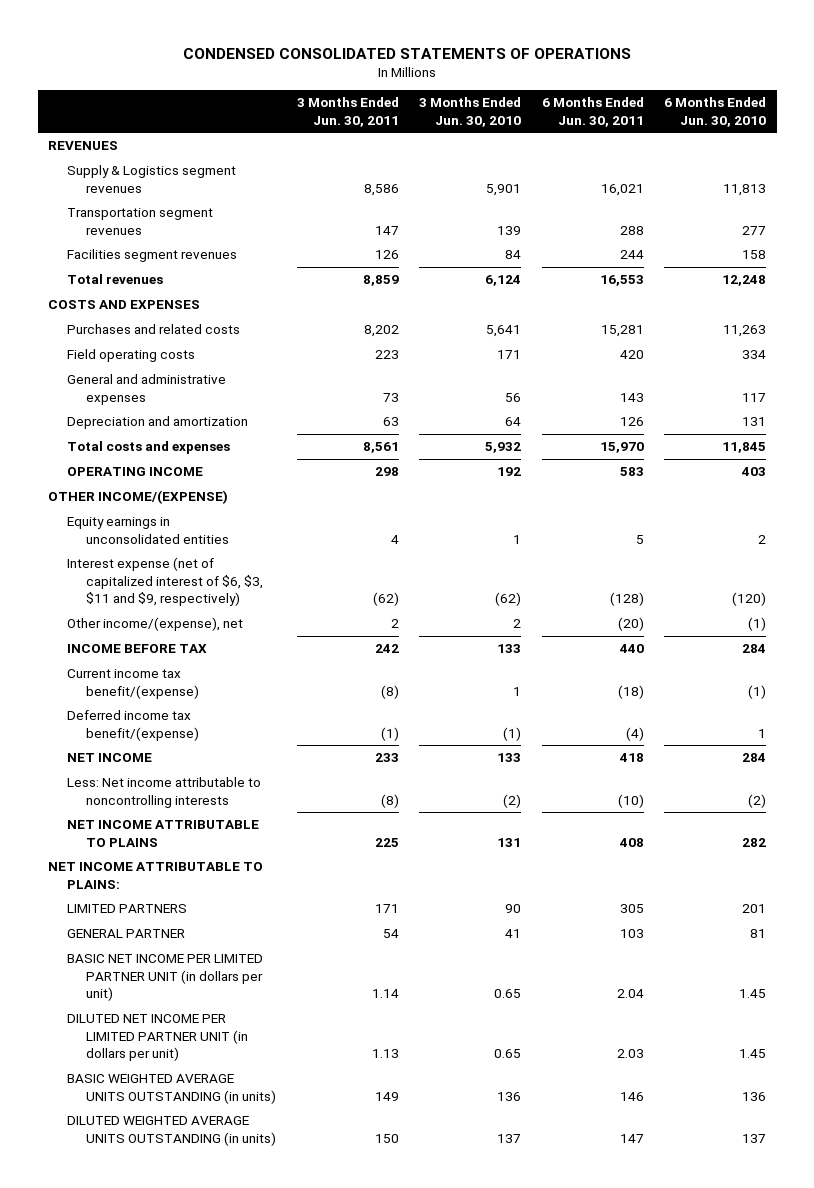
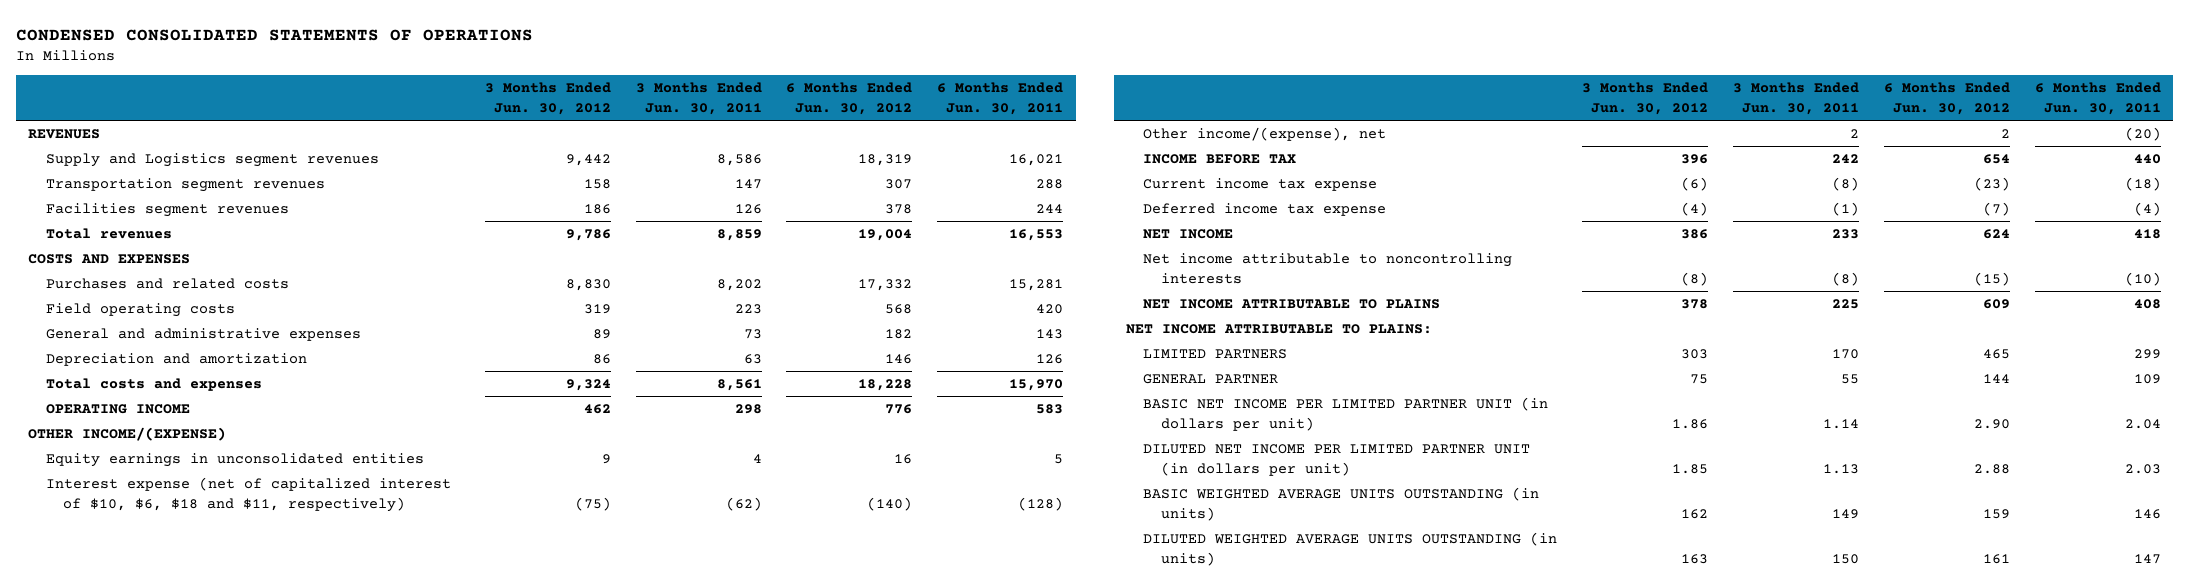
- | 3 Months Ended Jun. 30, 2011 | 3 Months Ended Jun. 30, 2010 | 6 Months Ended Jun. 30, 2011 | 6 Months Ended Jun. 30, 2010
+ | 3 Months Ended Jun. 30, 2012 | 3 Months Ended Jun. 30, 2011 | 6 Months Ended Jun. 30, 2012 | 6 Months Ended Jun. 30, 2011
- Supply & Logistics segment revenues | 8,586 | 5,901 | 16,021 | 11,813
+ Supply and Logistics segment revenues | 9,442 | 8,586 | 18,319 | 16,021
- Interest expense (net of capitalized interest of $6, $3, $11 and $9, respectively) | (62) | (62) | (128) | (120)
+ Interest expense (net of capitalized interest of $10, $6, $18 and $11, respectively) | (75) | (62) | (140) | (128)
- Current income tax benefit/(expense) | (8) | 1 | (18) | (1)
- Deferred income tax benefit/(expense) | (1) | (1) | (4) | 1
+ Current income tax expense | (6) | (8) | (23) | (18)
+ Deferred income tax expense | (4) | (1) | (7) | (4)
- Less: Net income attributable to noncontrolling interests | (8) | (2) | (10) | (2)
+ Net income attributable to noncontrolling interests | (8) | (8) | (15) | (10)
- LIMITED PARTNERS | 171 | 90 | 305 | 201
- GENERAL PARTNER | 54 | 41 | 103 | 81
+ LIMITED PARTNERS | 303 | 170 | 465 | 299
+ GENERAL PARTNER | 75 | 55 | 144 | 109

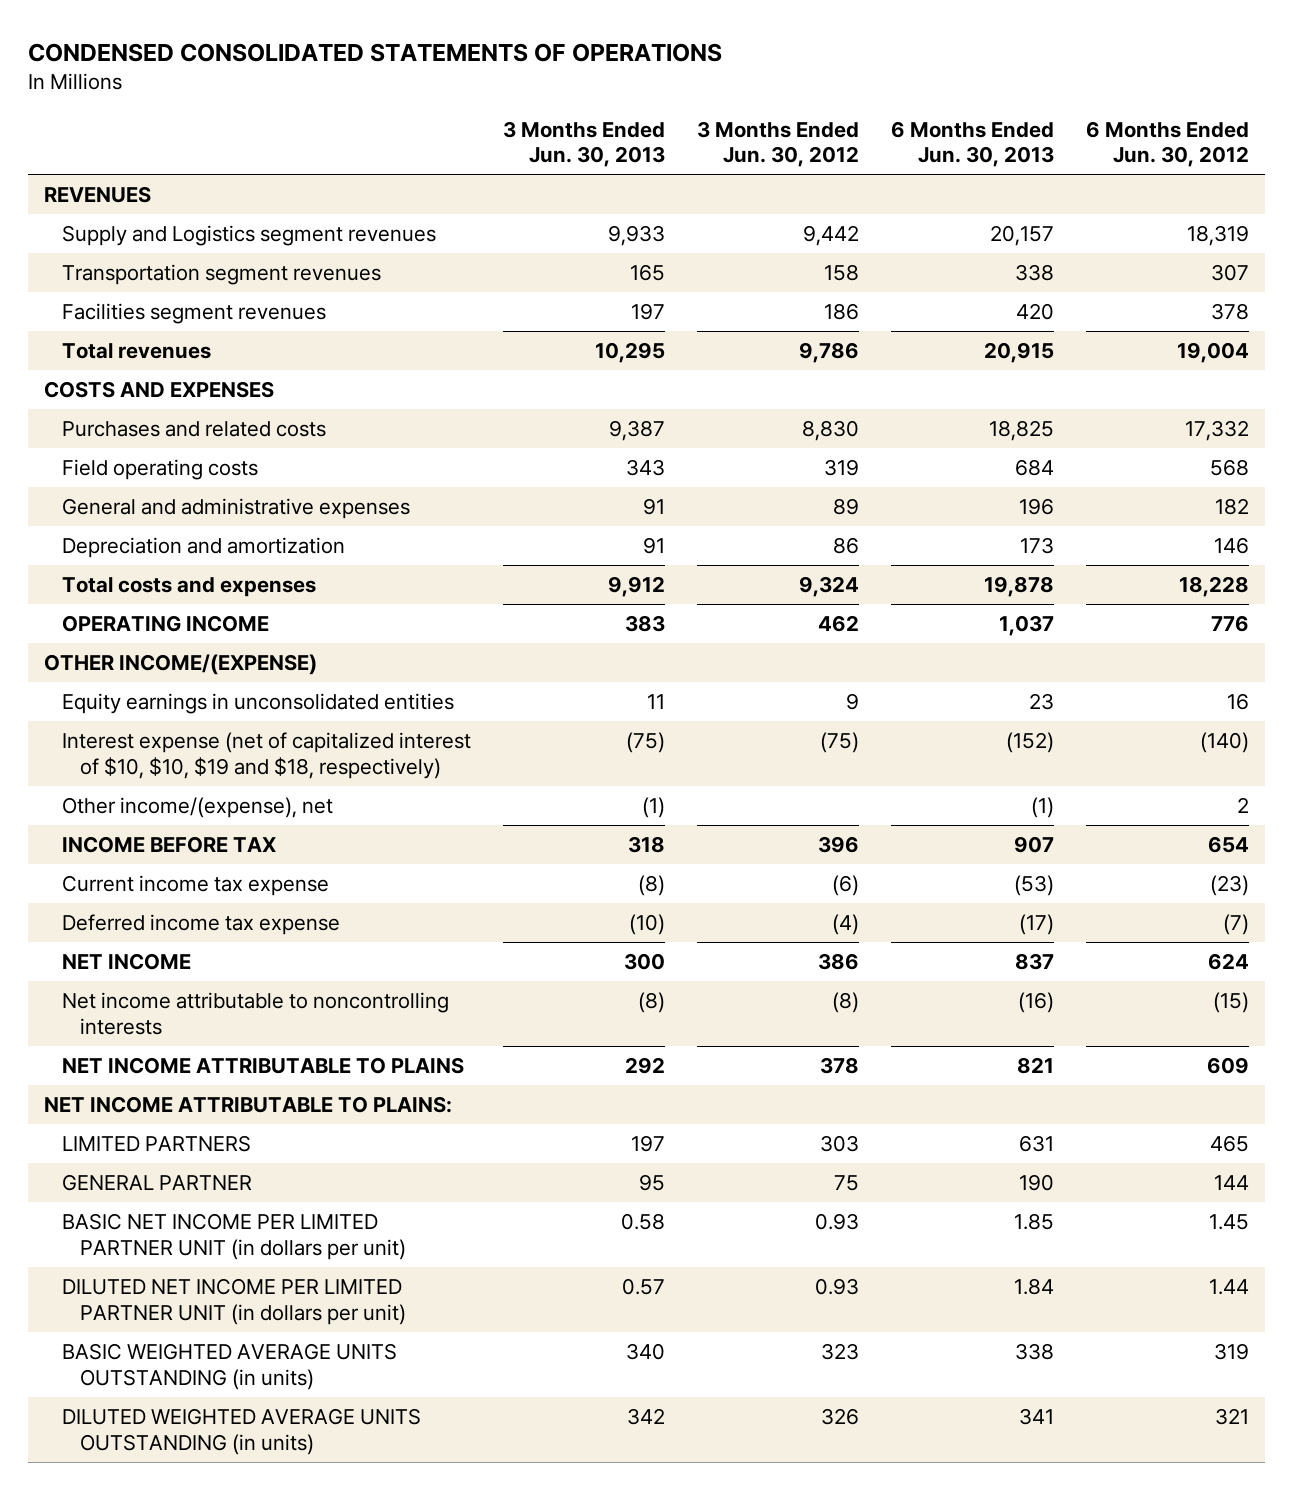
- | 3 Months Ended Jun. 30, 2012 | 3 Months Ended Jun. 30, 2011 | 6 Months Ended Jun. 30, 2012 | 6 Months Ended Jun. 30, 2011
+ | 3 Months Ended Jun. 30, 2013 | 3 Months Ended Jun. 30, 2012 | 6 Months Ended Jun. 30, 2013 | 6 Months Ended Jun. 30, 2012
- Interest expense (net of capitalized interest of $10, $6, $18 and $11, respectively) | (75) | (62) | (140) | (128)
+ Interest expense (net of capitalized interest of $10, $10, $19 and $18, respectively) | (75) | (75) | (152) | (140)
- BASIC NET INCOME PER LIMITED PARTNER UNIT (in dollars per unit) | 1.86 | 1.14 | 2.90 | 2.04
- DILUTED NET INCOME PER LIMITED PARTNER UNIT (in dollars per unit) | 1.85 | 1.13 | 2.88 | 2.03
- BASIC WEIGHTED AVERAGE UNITS OUTSTANDING (in units) | 162 | 149 | 159 | 146
- DILUTED WEIGHTED AVERAGE UNITS OUTSTANDING (in units) | 163 | 150 | 161 | 147
+ BASIC NET INCOME PER LIMITED PARTNER UNIT (in dollars per unit) | 0.58 | 0.93 | 1.85 | 1.45
+ DILUTED NET INCOME PER LIMITED PARTNER UNIT (in dollars per unit) | 0.57 | 0.93 | 1.84 | 1.44
+ BASIC WEIGHTED AVERAGE UNITS OUTSTANDING (in units) | 340 | 323 | 338 | 319
+ DILUTED WEIGHTED AVERAGE UNITS OUTSTANDING (in units) | 342 | 326 | 341 | 321

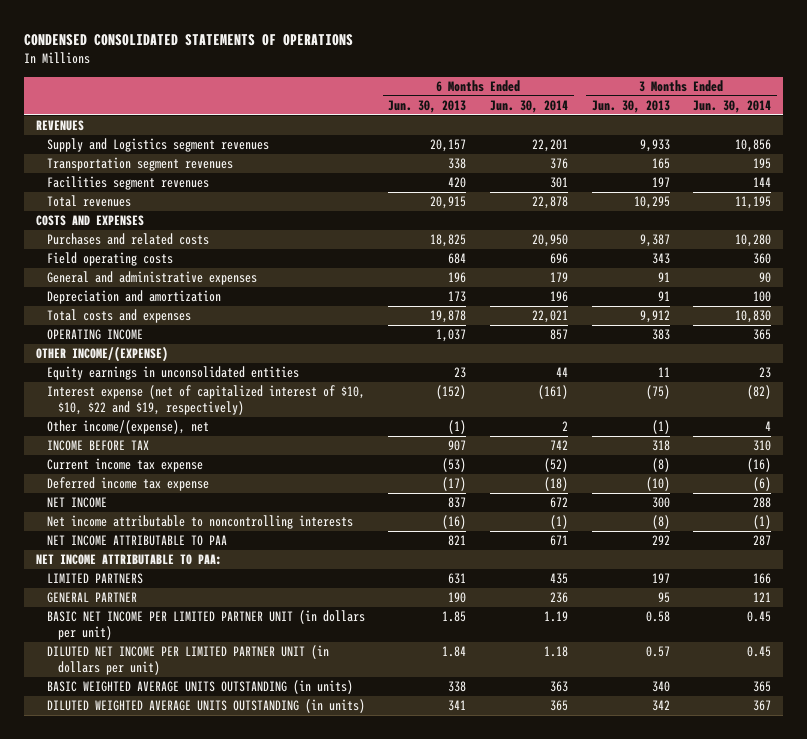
- | 3 Months Ended Jun. 30, 2013 | 3 Months Ended Jun. 30, 2012 | 6 Months Ended Jun. 30, 2013 | 6 Months Ended Jun. 30, 2012
+ | 6 Months Ended Jun. 30, 2013 | 6 Months Ended Jun. 30, 2014 | 3 Months Ended Jun. 30, 2013 | 3 Months Ended Jun. 30, 2014
- Interest expense (net of capitalized interest of $10, $10, $19 and $18, respectively) | (75) | (75) | (152) | (140)
+ Interest expense (net of capitalized interest of $10, $10, $22 and $19, respectively) | (152) | (161) | (75) | (82)
- NET INCOME ATTRIBUTABLE TO PLAINS | 292 | 378 | 821 | 609
- NET INCOME ATTRIBUTABLE TO PLAINS:
+ NET INCOME ATTRIBUTABLE TO PAA | 821 | 671 | 292 | 287
+ NET INCOME ATTRIBUTABLE TO PAA:

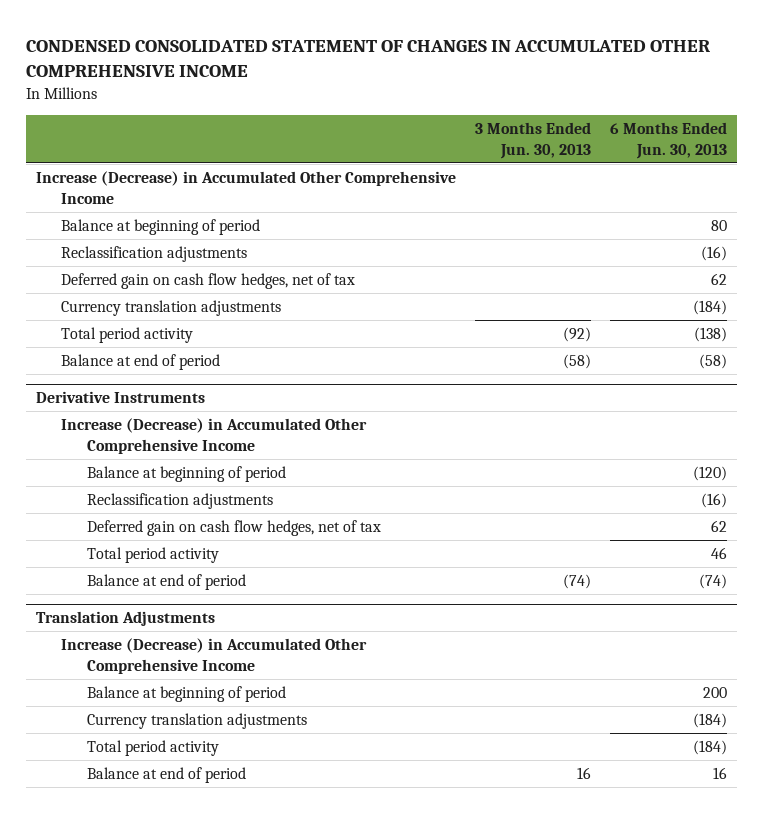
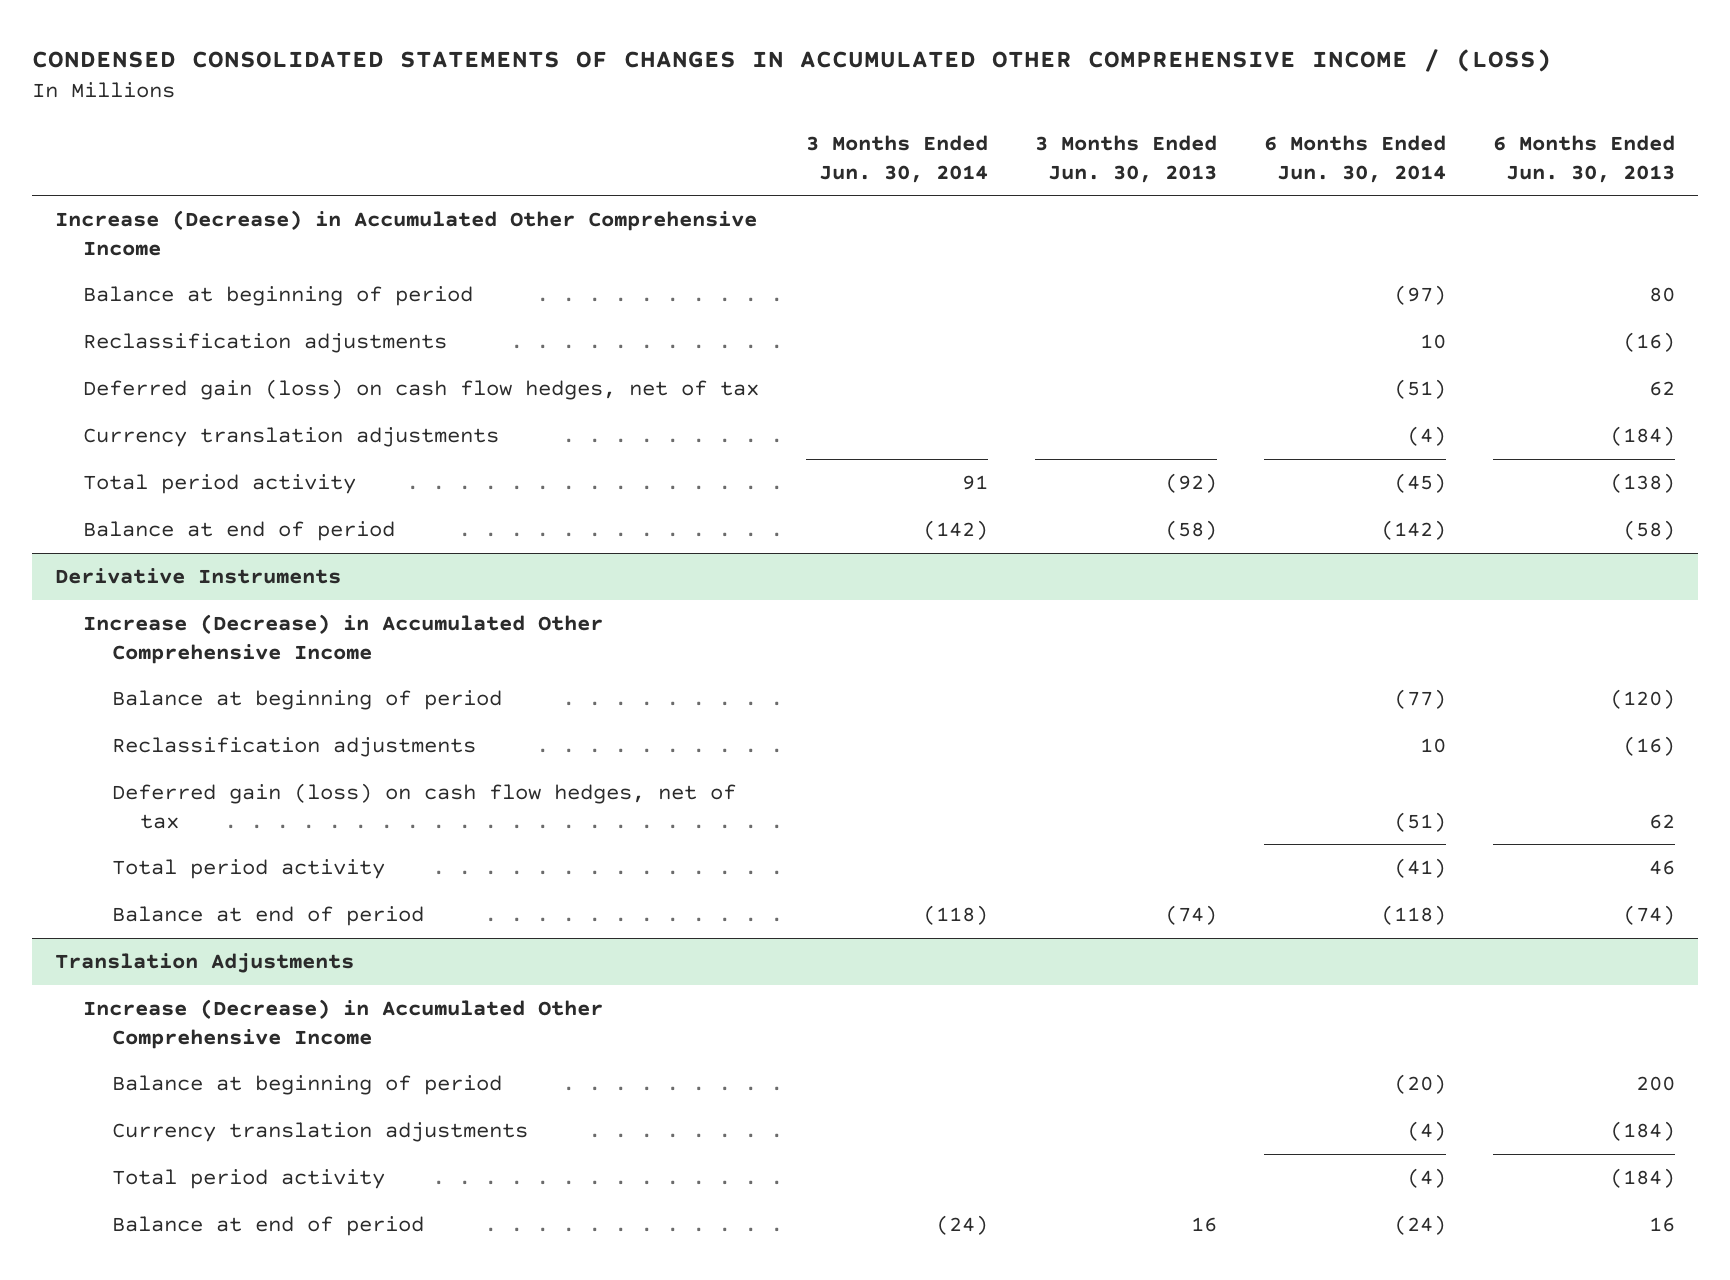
- CONDENSED CONSOLIDATED STATEMENT OF CHANGES IN ACCUMULATED OTHER COMPREHENSIVE INCOME
+ CONDENSED CONSOLIDATED STATEMENTS OF CHANGES IN ACCUMULATED OTHER COMPREHENSIVE INCOME / (LOSS)
- | 3 Months Ended Jun. 30, 2013 | 6 Months Ended Jun. 30, 2013
+ | 3 Months Ended Jun. 30, 2014 | 3 Months Ended Jun. 30, 2013 | 6 Months Ended Jun. 30, 2014 | 6 Months Ended Jun. 30, 2013
- Deferred gain on cash flow hedges, net of tax | | 62
+ Deferred gain (loss) on cash flow hedges, net of tax | | | (51) | 62
@ Derivative Instruments
- Deferred gain on cash flow hedges, net of tax | | 62
+ Deferred gain (loss) on cash flow hedges, net of tax | | | (51) | 62

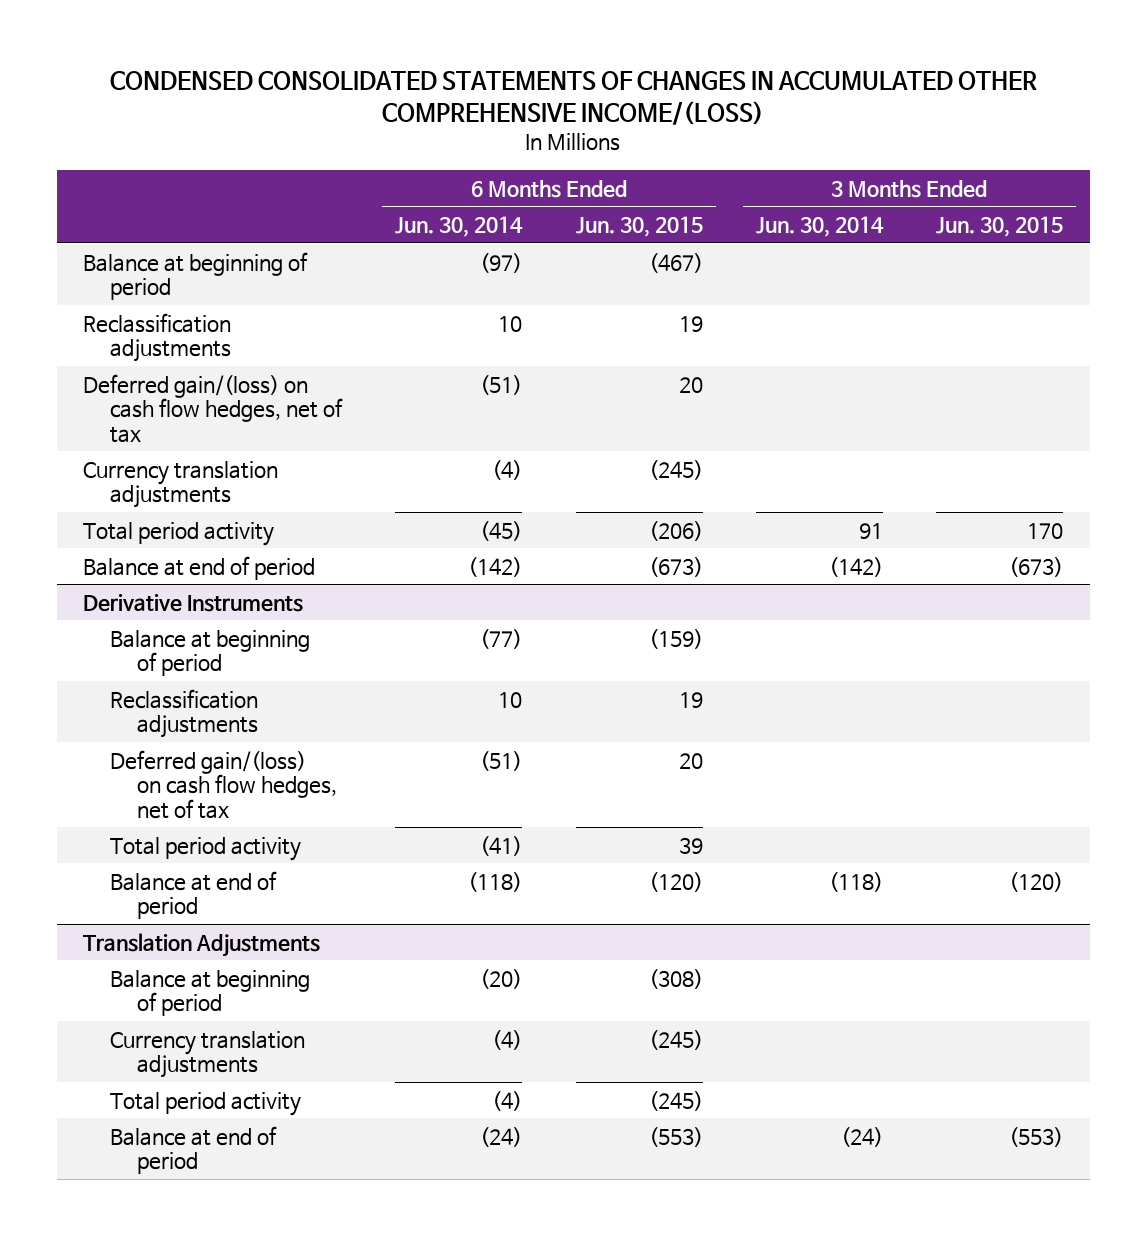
- CONDENSED CONSOLIDATED STATEMENTS OF CHANGES IN ACCUMULATED OTHER COMPREHENSIVE INCOME / (LOSS)
+ CONDENSED CONSOLIDATED STATEMENTS OF CHANGES IN ACCUMULATED OTHER COMPREHENSIVE INCOME/(LOSS)
- | 3 Months Ended Jun. 30, 2014 | 3 Months Ended Jun. 30, 2013 | 6 Months Ended Jun. 30, 2014 | 6 Months Ended Jun. 30, 2013
+ | 6 Months Ended Jun. 30, 2014 | 6 Months Ended Jun. 30, 2015 | 3 Months Ended Jun. 30, 2014 | 3 Months Ended Jun. 30, 2015
- Increase (Decrease) in Accumulated Other Comprehensive Income
- Deferred gain (loss) on cash flow hedges, net of tax | | | (51) | 62
+ Deferred gain/(loss) on cash flow hedges, net of tax | (51) | 20 | |
@ Derivative Instruments
- Increase (Decrease) in Accumulated Other Comprehensive Income
- Deferred gain (loss) on cash flow hedges, net of tax | | | (51) | 62
+ Deferred gain/(loss) on cash flow hedges, net of tax | (51) | 20 | |
@ Translation Adjustments
- Increase (Decrease) in Accumulated Other Comprehensive Income

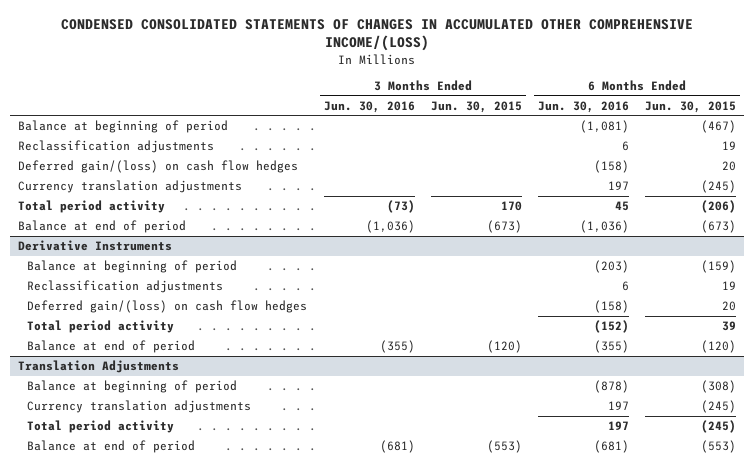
- | 6 Months Ended Jun. 30, 2014 | 6 Months Ended Jun. 30, 2015 | 3 Months Ended Jun. 30, 2014 | 3 Months Ended Jun. 30, 2015
+ | 3 Months Ended Jun. 30, 2016 | 3 Months Ended Jun. 30, 2015 | 6 Months Ended Jun. 30, 2016 | 6 Months Ended Jun. 30, 2015
- Deferred gain/(loss) on cash flow hedges, net of tax | (51) | 20 | |
+ Deferred gain/(loss) on cash flow hedges | | | (158) | 20
@ Derivative Instruments
- Deferred gain/(loss) on cash flow hedges, net of tax | (51) | 20 | |
+ Deferred gain/(loss) on cash flow hedges | | | (158) | 20

